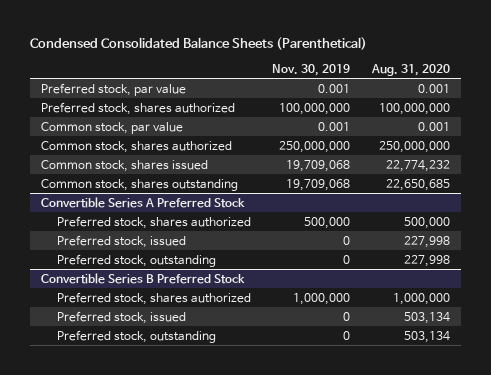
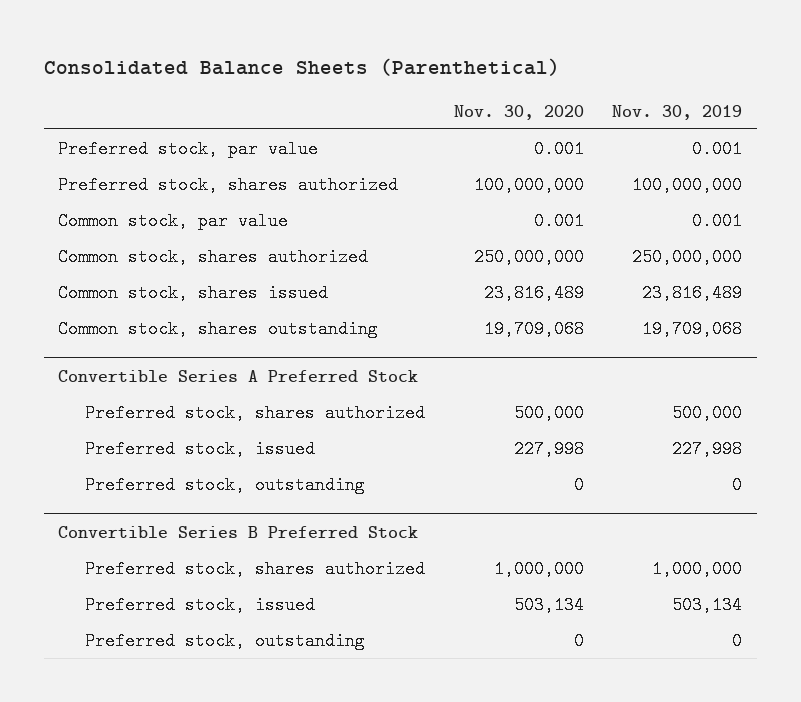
- Condensed Consolidated Balance Sheets (Parenthetical)
+ Consolidated Balance Sheets (Parenthetical)
- | Nov. 30, 2019 | Aug. 31, 2020
+ | Nov. 30, 2020 | Nov. 30, 2019
- Common stock, shares issued | 19,709,068 | 22,774,232
+ Common stock, shares issued | 23,816,489 | 23,816,489
@ Convertible Series A Preferred Stock
- Preferred stock, issued | 0 | 227,998
+ Preferred stock, issued | 227,998 | 227,998
@ Convertible Series B Preferred Stock
- Preferred stock, issued | 0 | 503,134
+ Preferred stock, issued | 503,134 | 503,134

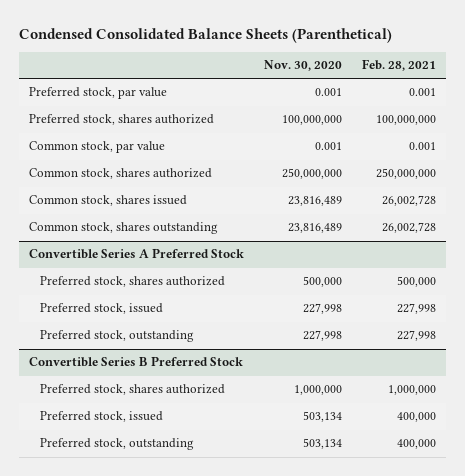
- Consolidated Balance Sheets (Parenthetical)
+ Condensed Consolidated Balance Sheets (Parenthetical)
- | Nov. 30, 2020 | Nov. 30, 2019
+ | Nov. 30, 2020 | Feb. 28, 2021
- Common stock, shares outstanding | 19,709,068 | 19,709,068
+ Common stock, shares outstanding | 23,816,489 | 26,002,728
@ Convertible Series A Preferred Stock
- Preferred stock, outstanding | 0 | 0
+ Preferred stock, outstanding | 227,998 | 227,998
@ Convertible Series B Preferred Stock
- Preferred stock, outstanding | 0 | 0
+ Preferred stock, outstanding | 503,134 | 400,000

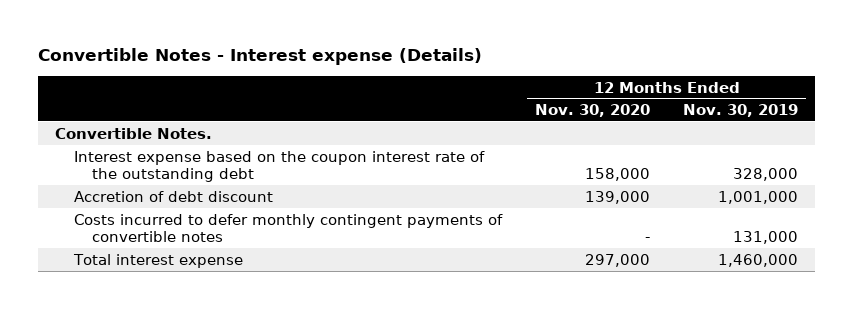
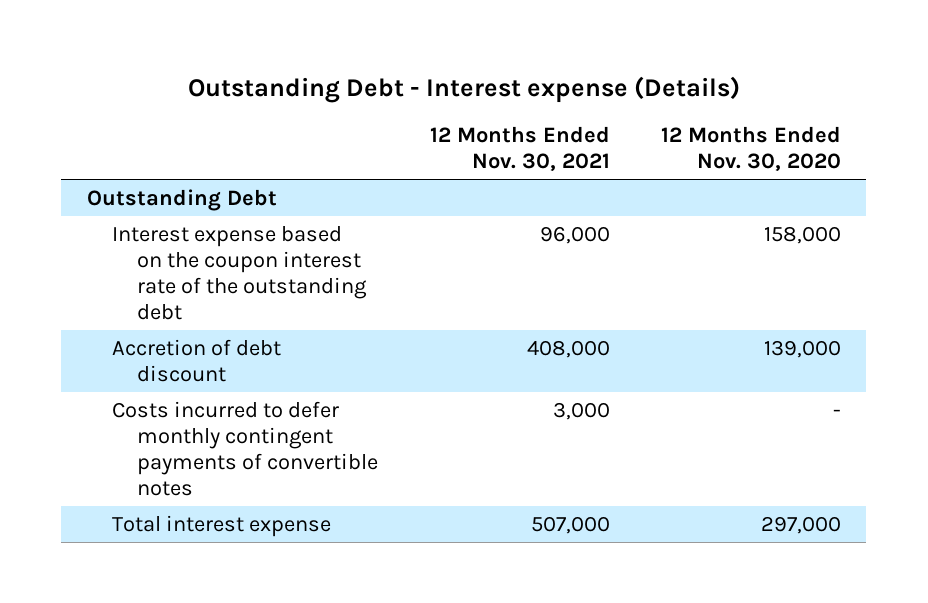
- Convertible Notes - Interest expense (Details)
+ Outstanding Debt - Interest expense (Details)
- | 12 Months Ended Nov. 30, 2020 | 12 Months Ended Nov. 30, 2019
+ | 12 Months Ended Nov. 30, 2021 | 12 Months Ended Nov. 30, 2020
- Convertible Notes.
+ Outstanding Debt

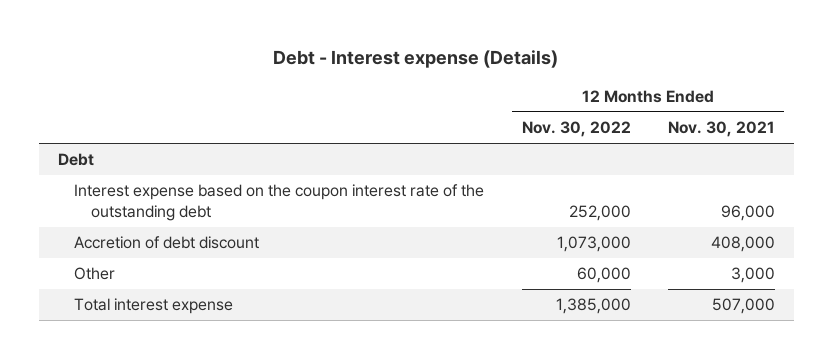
- Outstanding Debt - Interest expense (Details)
+ Debt - Interest expense (Details)
- | 12 Months Ended Nov. 30, 2021 | 12 Months Ended Nov. 30, 2020
+ | 12 Months Ended Nov. 30, 2022 | 12 Months Ended Nov. 30, 2021
- Outstanding Debt
+ Debt
- Costs incurred to defer monthly contingent payments of convertible notes | 3,000 | -
+ Other | 60,000 | 3,000

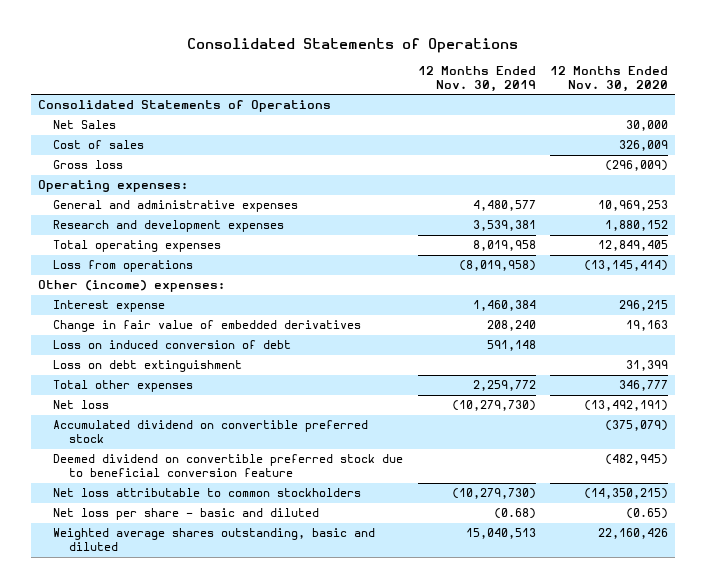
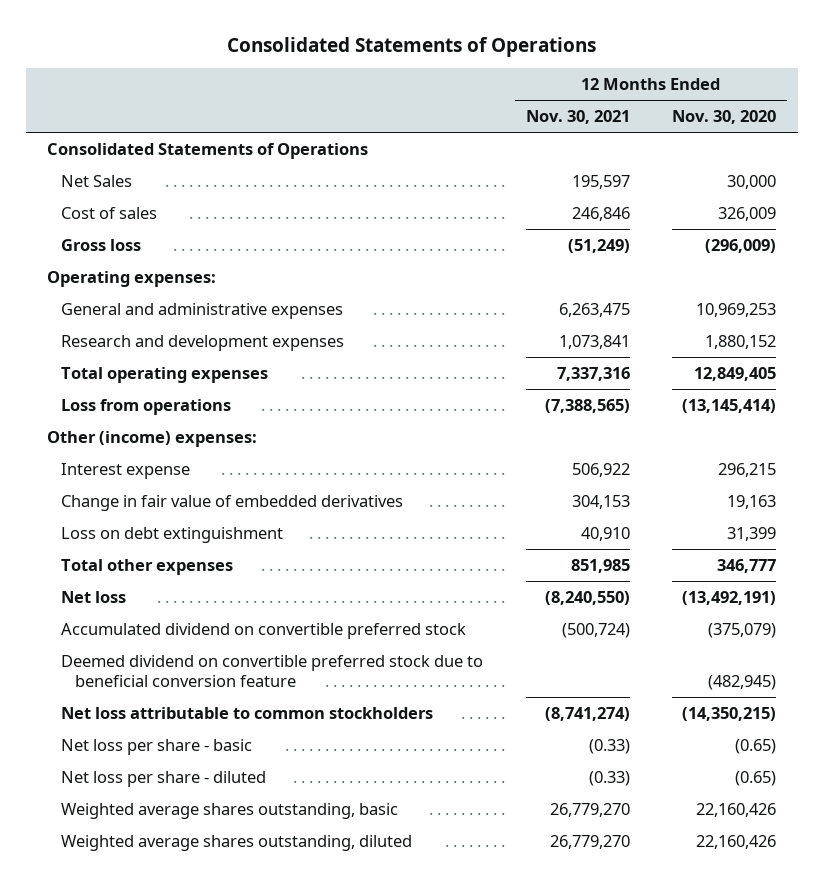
- | 12 Months Ended Nov. 30, 2019 | 12 Months Ended Nov. 30, 2020
+ | 12 Months Ended Nov. 30, 2021 | 12 Months Ended Nov. 30, 2020
- Loss on induced conversion of debt | 591,148 |
- Net loss per share - basic and diluted | (0.68) | (0.65)
- Weighted average shares outstanding, basic and diluted | 15,040,513 | 22,160,426
+ Net loss per share - basic | (0.33) | (0.65)
+ Net loss per share - diluted | (0.33) | (0.65)
+ Weighted average shares outstanding, basic | 26,779,270 | 22,160,426
+ Weighted average shares outstanding, diluted | 26,779,270 | 22,160,426

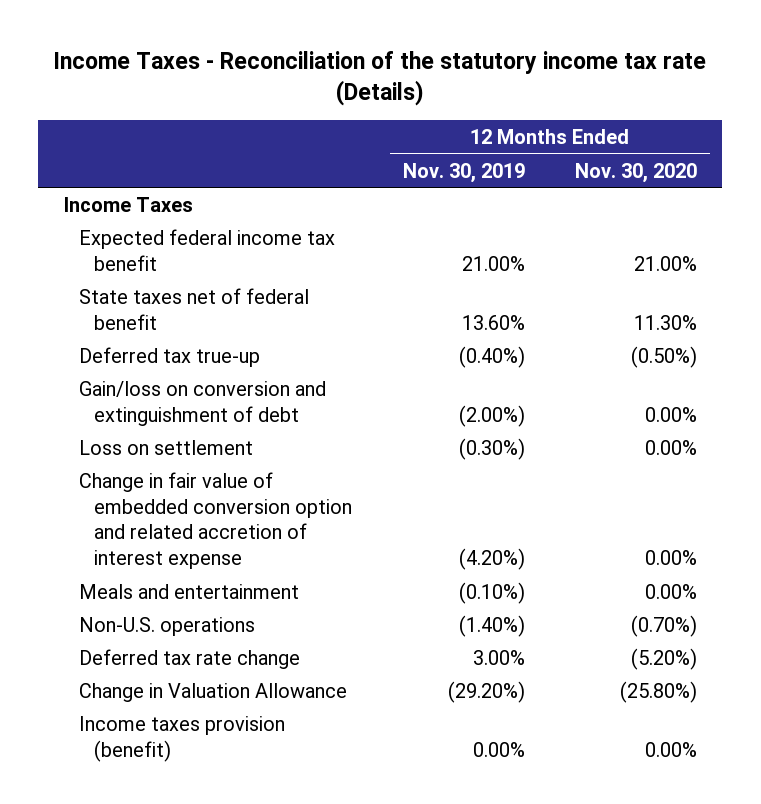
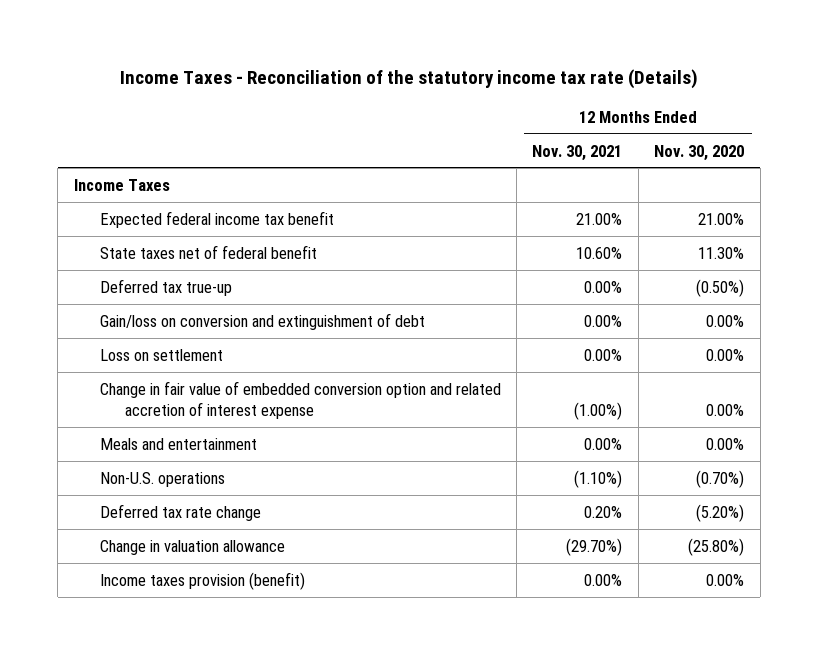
- | 12 Months Ended Nov. 30, 2019 | 12 Months Ended Nov. 30, 2020
+ | 12 Months Ended Nov. 30, 2021 | 12 Months Ended Nov. 30, 2020
- Change in Valuation Allowance | (29.20%) | (25.80%)
+ Change in valuation allowance | (29.70%) | (25.80%)

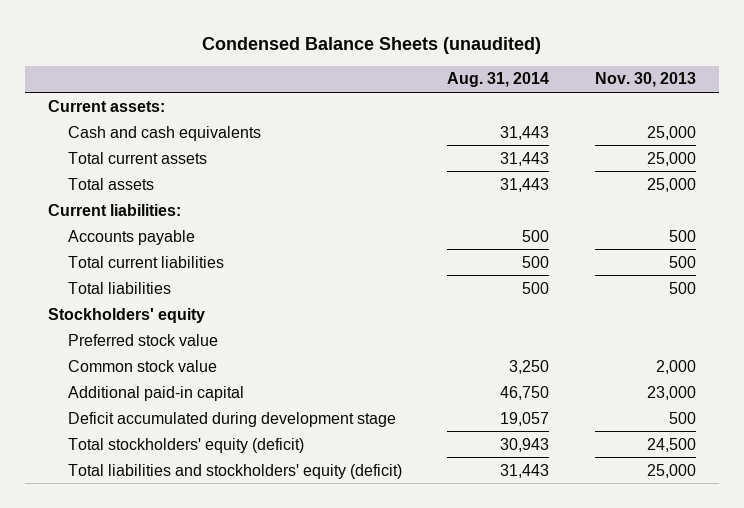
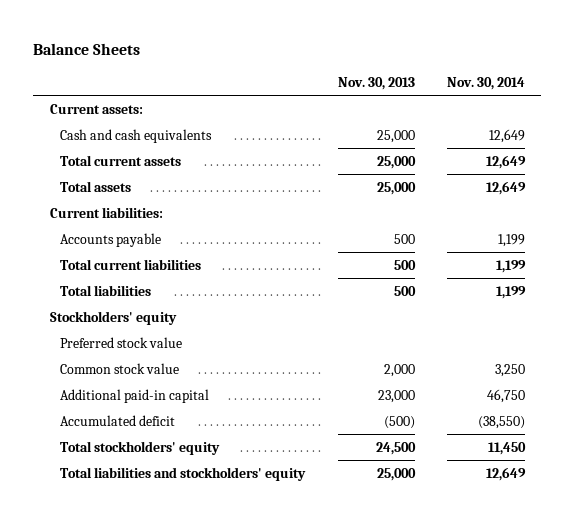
- Condensed Balance Sheets (unaudited)
+ Balance Sheets
- | Aug. 31, 2014 | Nov. 30, 2013
+ | Nov. 30, 2013 | Nov. 30, 2014
- Deficit accumulated during development stage | 19,057 | 500
- Total stockholders' equity (deficit) | 30,943 | 24,500
- Total liabilities and stockholders' equity (deficit) | 31,443 | 25,000
+ Accumulated deficit | (500) | (38,550)
+ Total stockholders' equity | 24,500 | 11,450
+ Total liabilities and stockholders' equity | 25,000 | 12,649

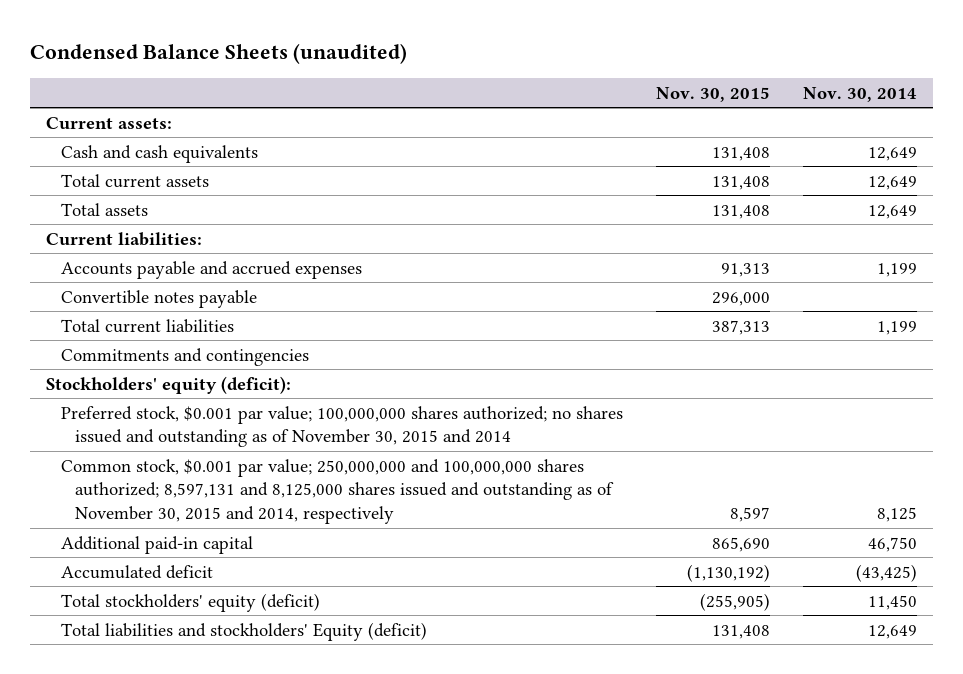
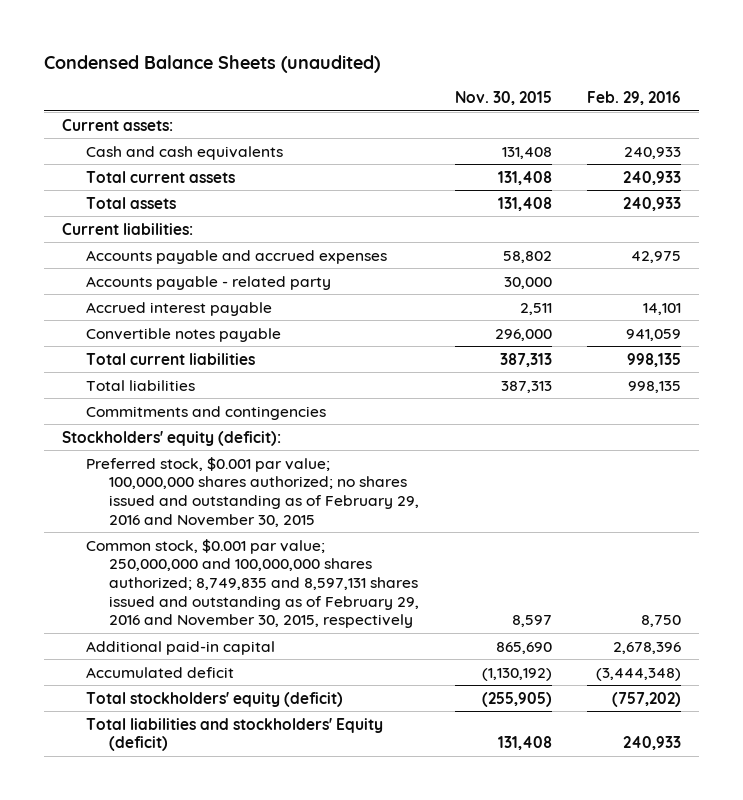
- | Nov. 30, 2015 | Nov. 30, 2014
+ | Nov. 30, 2015 | Feb. 29, 2016
- Accounts payable and accrued expenses | 91,313 | 1,199
+ Accounts payable and accrued expenses | 58,802 | 42,975
+ Accounts payable - related party | 30,000 |
+ Accrued interest payable | 2,511 | 14,101
+ Total liabilities | 387,313 | 998,135
- Preferred stock, $0.001 par value; 100,000,000 shares authorized; no shares issued and outstanding as of November 30, 2015 and 2014
- Common stock, $0.001 par value; 250,000,000 and 100,000,000 shares authorized; 8,597,131 and 8,125,000 shares issued and outstanding as of November 30, 2015 and 2014, respectively | 8,597 | 8,125
+ Preferred stock, $0.001 par value; 100,000,000 shares authorized; no shares issued and outstanding as of February 29, 2016 and November 30, 2015
+ Common stock, $0.001 par value; 250,000,000 and 100,000,000 shares authorized; 8,749,835 and 8,597,131 shares issued and outstanding as of February 29, 2016 and November 30, 2015, respectively | 8,597 | 8,750

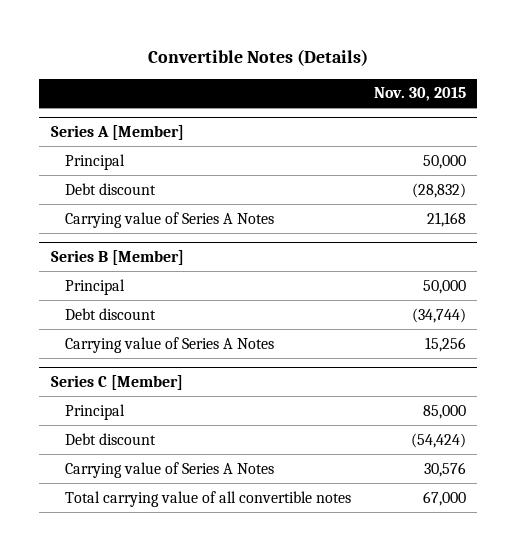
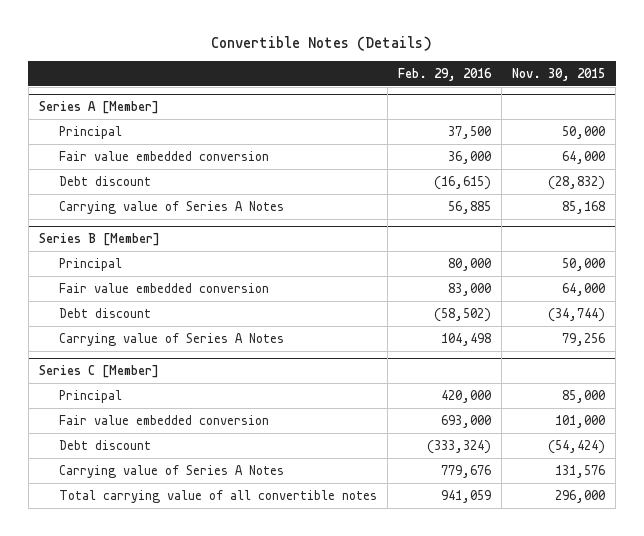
- | Nov. 30, 2015
+ | Feb. 29, 2016 | Nov. 30, 2015
@ Series A [Member]
+ Fair value embedded conversion | 36,000 | 64,000
- Carrying value of Series A Notes | 21,168
+ Carrying value of Series A Notes | 56,885 | 85,168
@ Series B [Member]
+ Fair value embedded conversion | 83,000 | 64,000
- Carrying value of Series A Notes | 15,256
+ Carrying value of Series A Notes | 104,498 | 79,256
@ Series C [Member]
+ Fair value embedded conversion | 693,000 | 101,000
- Carrying value of Series A Notes | 30,576
- Total carrying value of all convertible notes | 67,000
+ Carrying value of Series A Notes | 779,676 | 131,576
+ Total carrying value of all convertible notes | 941,059 | 296,000

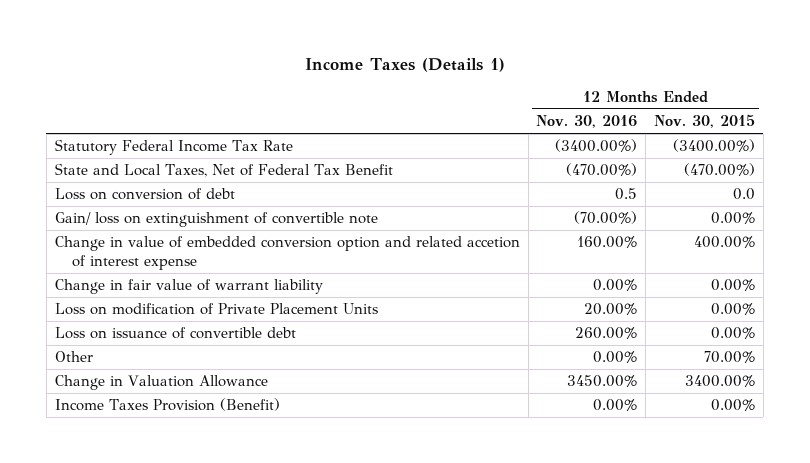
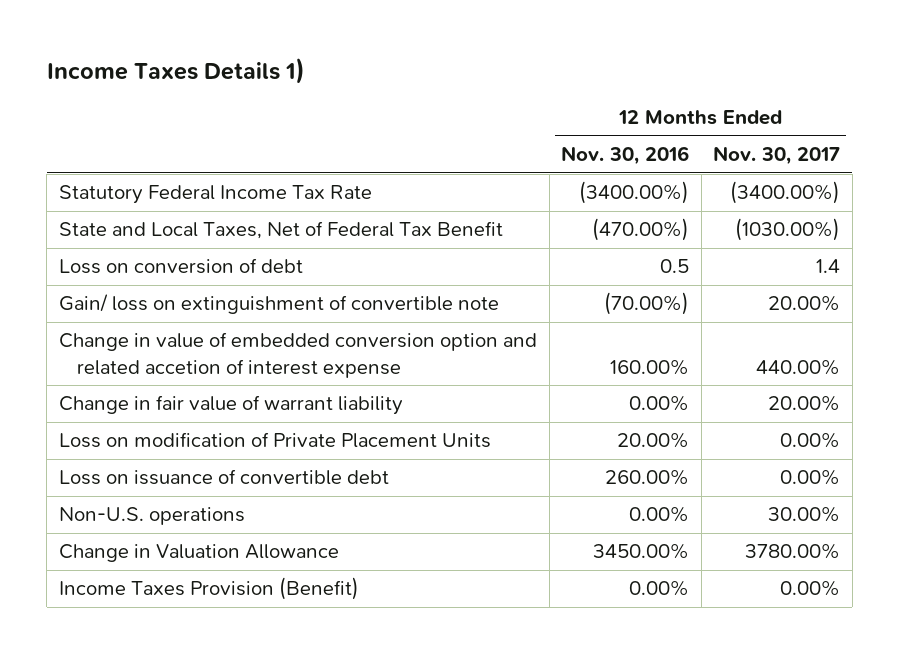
- Income Taxes (Details 1)
+ Income Taxes Details 1)
- | 12 Months Ended Nov. 30, 2016 | 12 Months Ended Nov. 30, 2015
+ | 12 Months Ended Nov. 30, 2016 | 12 Months Ended Nov. 30, 2017
- Other | 0.00% | 70.00%
+ Non-U.S. operations | 0.00% | 30.00%

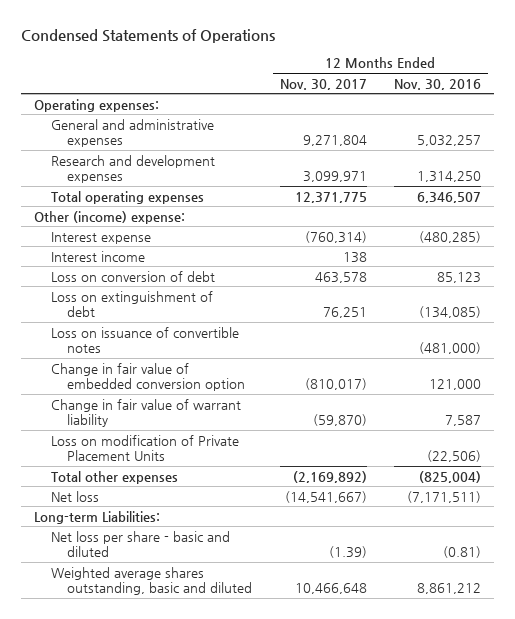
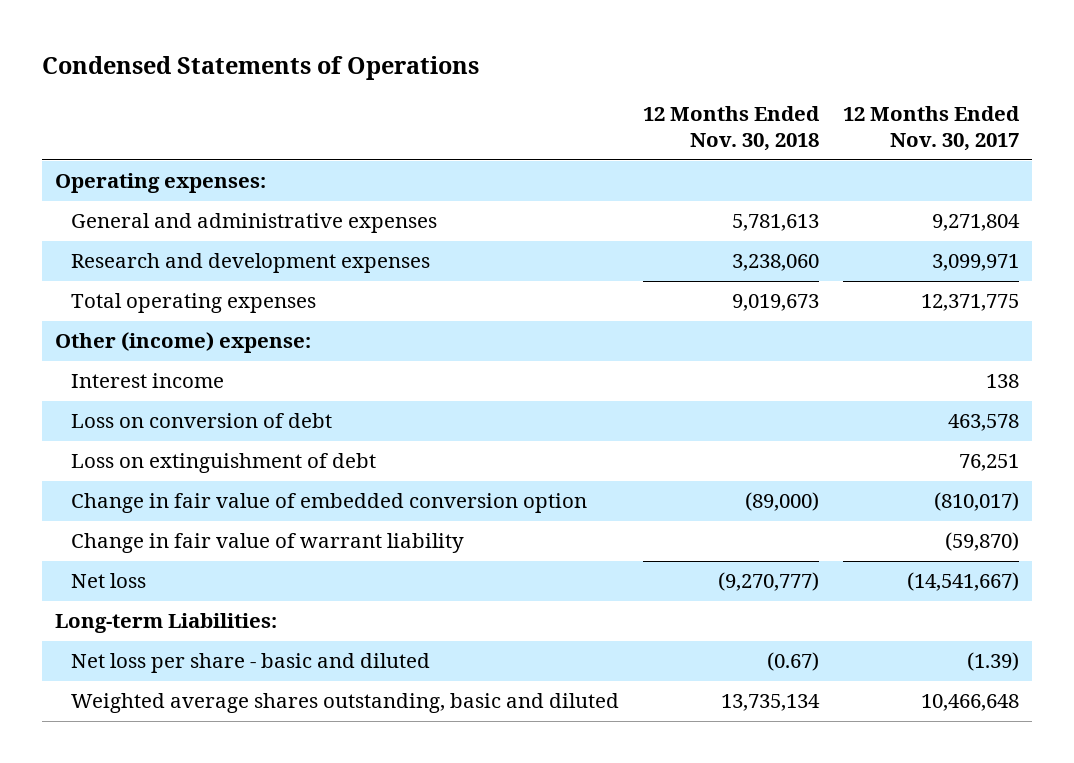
- | 12 Months Ended Nov. 30, 2017 | 12 Months Ended Nov. 30, 2016
+ | 12 Months Ended Nov. 30, 2018 | 12 Months Ended Nov. 30, 2017
- Interest expense | (760,314) | (480,285)
- Loss on issuance of convertible notes | | (481,000)
- Loss on modification of Private Placement Units | | (22,506)
- Total other expenses | (2,169,892) | (825,004)

